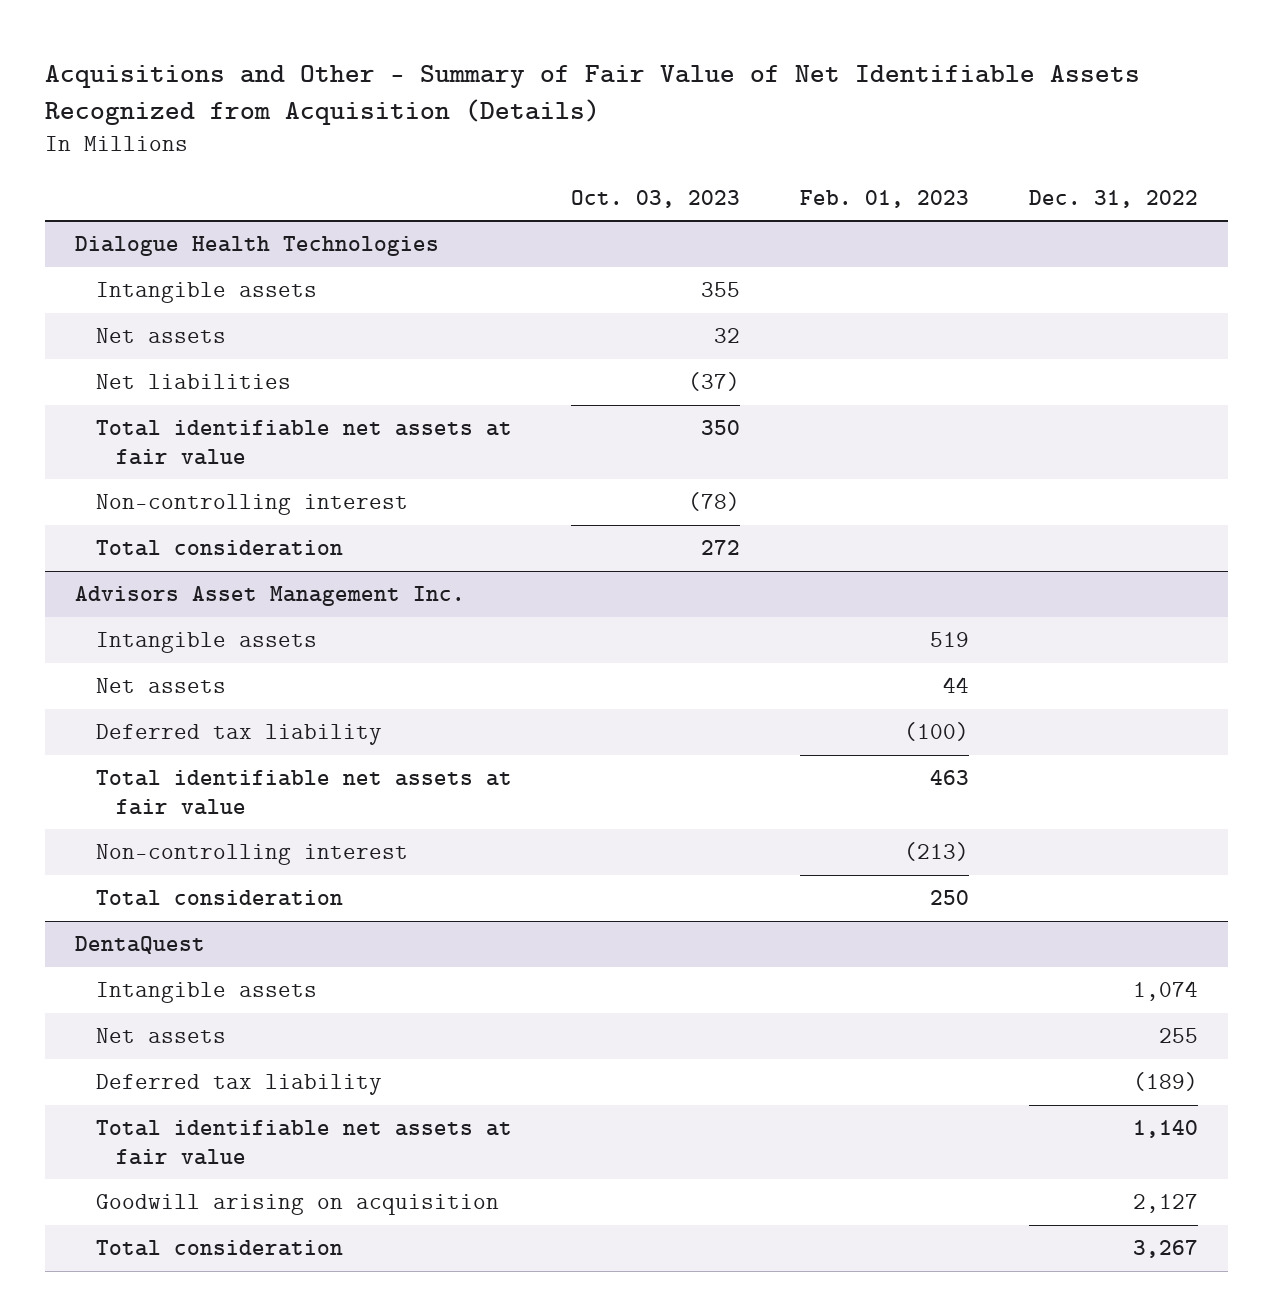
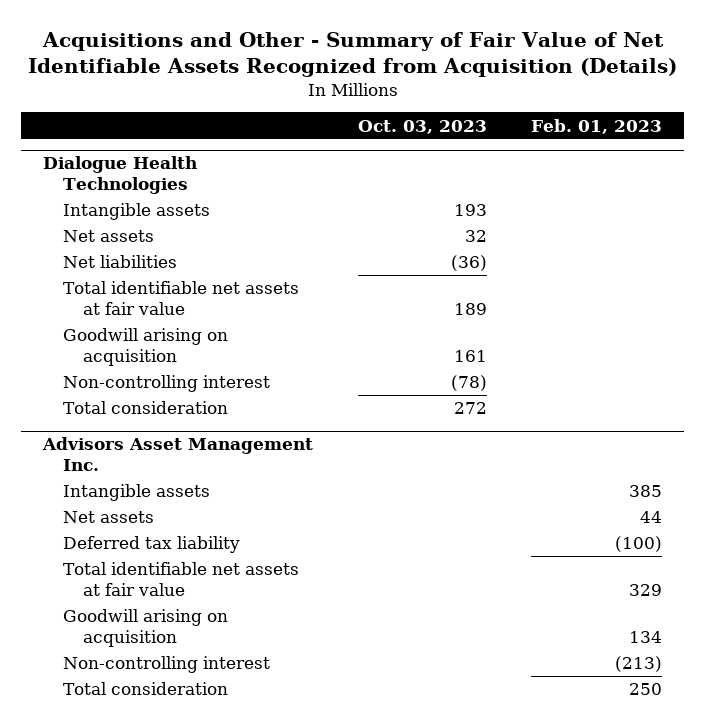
- | Oct. 03, 2023 | Feb. 01, 2023 | Dec. 31, 2022
+ | Oct. 03, 2023 | Feb. 01, 2023
@ Dialogue Health Technologies
- Intangible assets | 355 | |
+ Intangible assets | 193 |
- Net liabilities | (37) | |
- Total identifiable net assets at fair value | 350 | |
+ Net liabilities | (36) |
+ Total identifiable net assets at fair value | 189 |
+ Goodwill arising on acquisition | 161 |
@ Advisors Asset Management Inc.
- Intangible assets | | 519 |
+ Intangible assets | | 385
- Total identifiable net assets at fair value | | 463 |
+ Total identifiable net assets at fair value | | 329
+ Goodwill arising on acquisition | | 134
- DentaQuest
- Intangible assets | | | 1,074
- Net assets | | | 255
- Deferred tax liability | | | (189)
- Total identifiable net assets at fair value | | | 1,140
- Goodwill arising on acquisition | | | 2,127
- Total consideration | | | 3,267

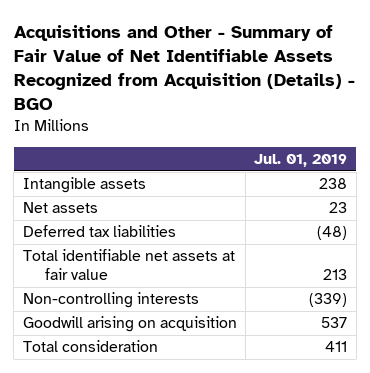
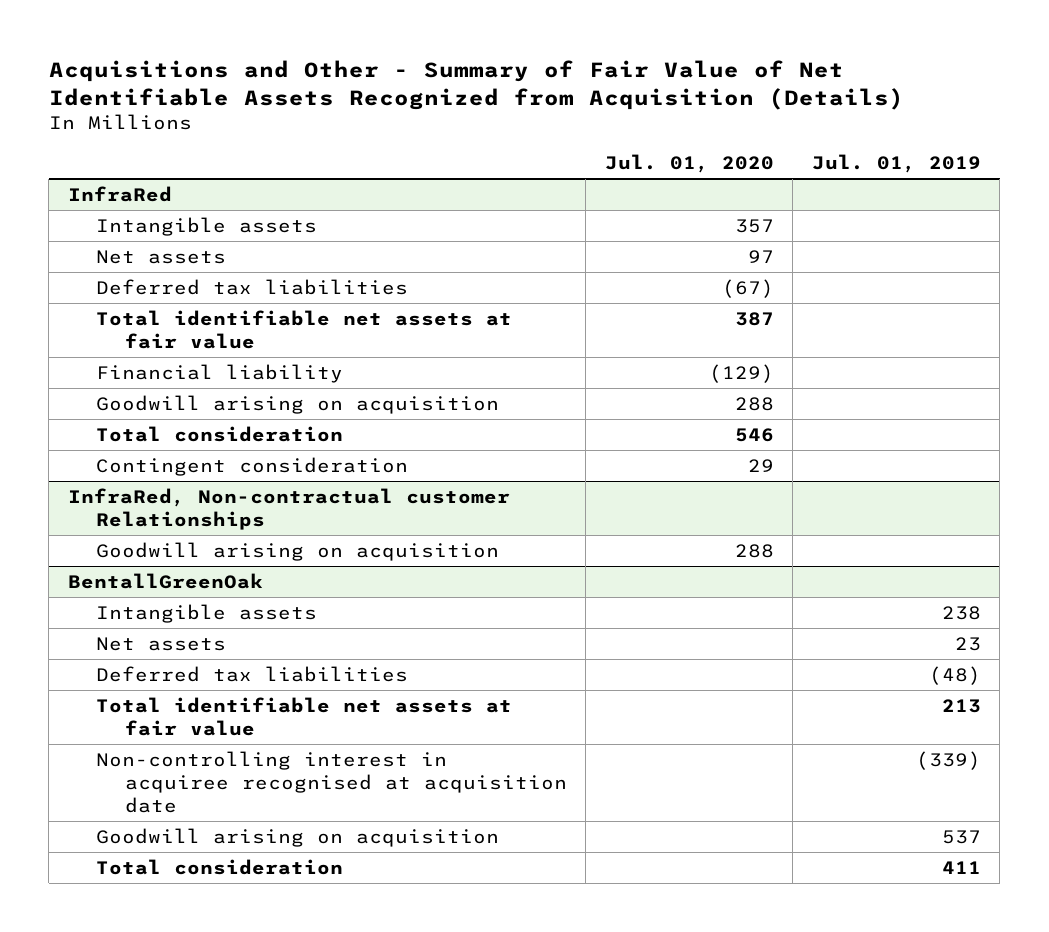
- Acquisitions and Other - Summary of Fair Value of Net Identifiable Assets Recognized from Acquisition (Details) - BGO
+ Acquisitions and Other - Summary of Fair Value of Net Identifiable Assets Recognized from Acquisition (Details)
- | Jul. 01, 2019
+ | Jul. 01, 2020 | Jul. 01, 2019
+ InfraRed
+ Intangible assets | 357 |
+ Net assets | 97 |
+ Deferred tax liabilities | (67) |
+ Total identifiable net assets at fair value | 387 |
+ Financial liability | (129) |
+ Goodwill arising on acquisition | 288 |
+ Total consideration | 546 |
+ Contingent consideration | 29 |
+ InfraRed, Non-contractual customer Relationships
+ Goodwill arising on acquisition | 288 |
+ BentallGreenOak
- Non-controlling interests | (339)
+ Non-controlling interest in acquiree recognised at acquisition date | | (339)

